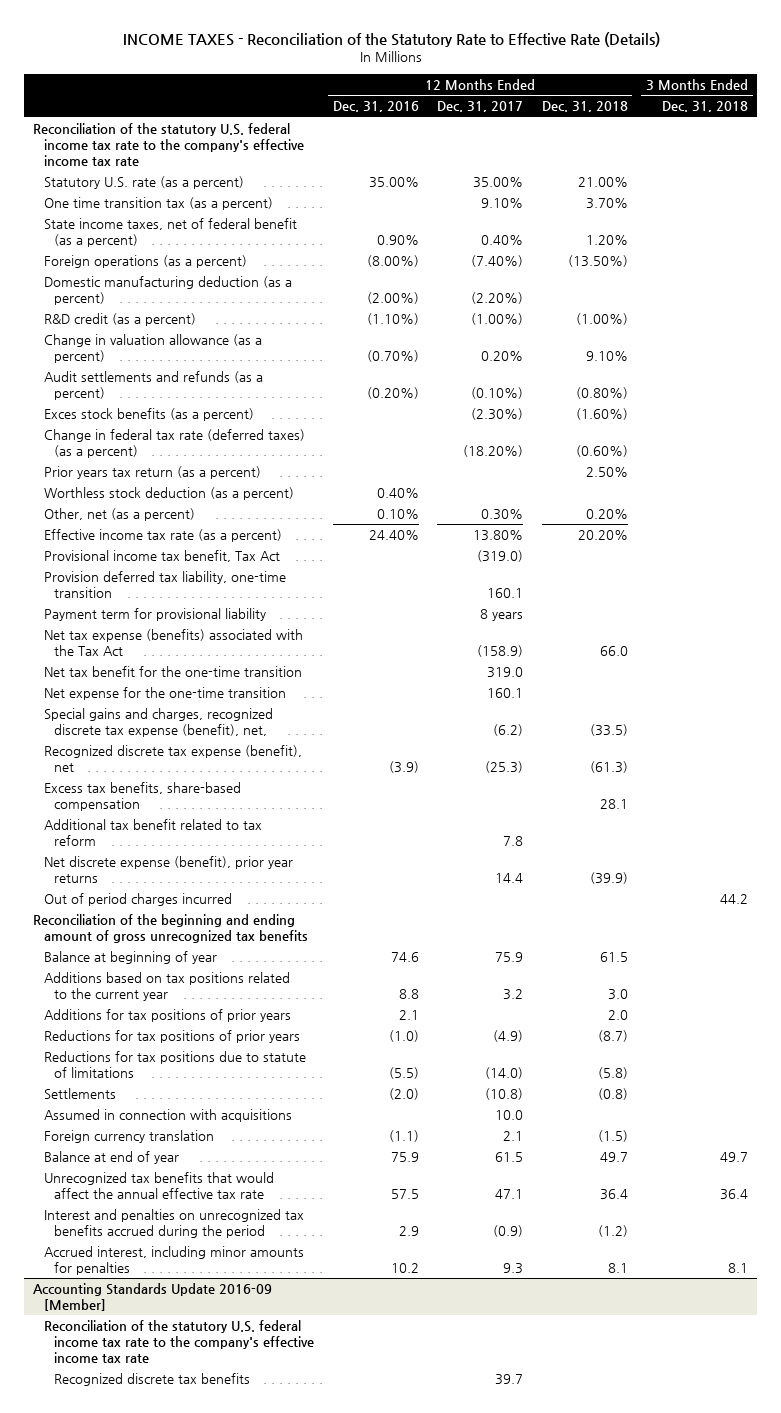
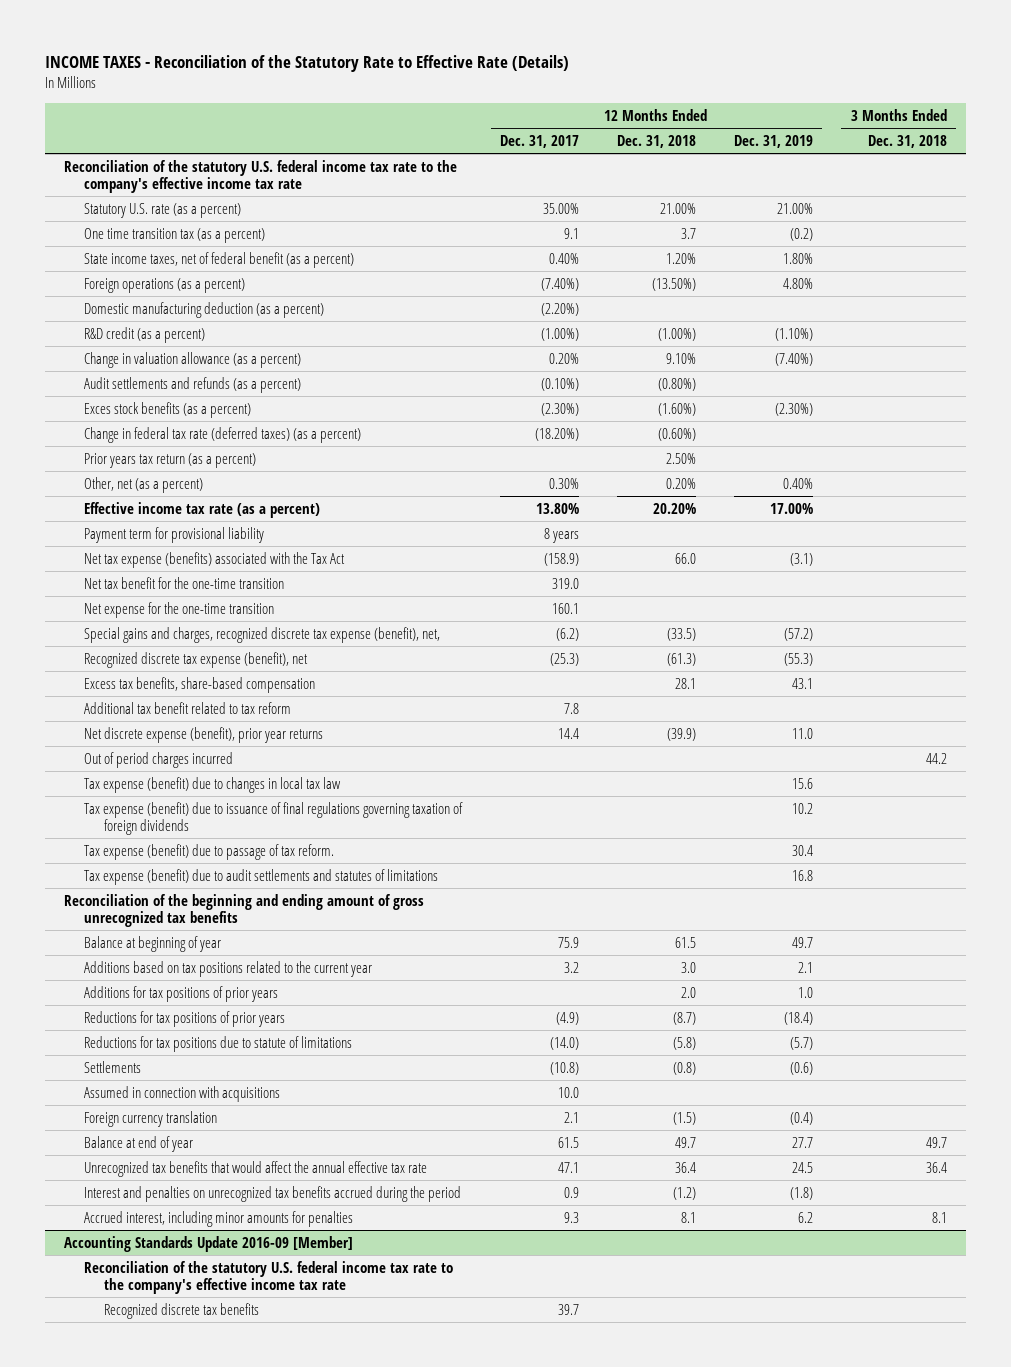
- | 12 Months Ended Dec. 31, 2016 | 12 Months Ended Dec. 31, 2017 | 12 Months Ended Dec. 31, 2018 | 3 Months Ended Dec. 31, 2018
+ | 12 Months Ended Dec. 31, 2017 | 12 Months Ended Dec. 31, 2018 | 12 Months Ended Dec. 31, 2019 | 3 Months Ended Dec. 31, 2018
- One time transition tax (as a percent) | | 9.10% | 3.70% |
+ One time transition tax (as a percent) | 9.1 | 3.7 | (0.2) |
- Worthless stock deduction (as a percent) | 0.40% | | |
- Provisional income tax benefit, Tax Act | | (319.0) | |
- Provision deferred tax liability, one-time transition | | 160.1 | |
+ Tax expense (benefit) due to changes in local tax law | | | 15.6 |
+ Tax expense (benefit) due to issuance of final regulations governing taxation of foreign dividends | | | 10.2 |
+ Tax expense (benefit) due to passage of tax reform. | | | 30.4 |
+ Tax expense (benefit) due to audit settlements and statutes of limitations | | | 16.8 |
- Interest and penalties on unrecognized tax benefits accrued during the period | 2.9 | (0.9) | (1.2) |
+ Interest and penalties on unrecognized tax benefits accrued during the period | 0.9 | (1.2) | (1.8) |

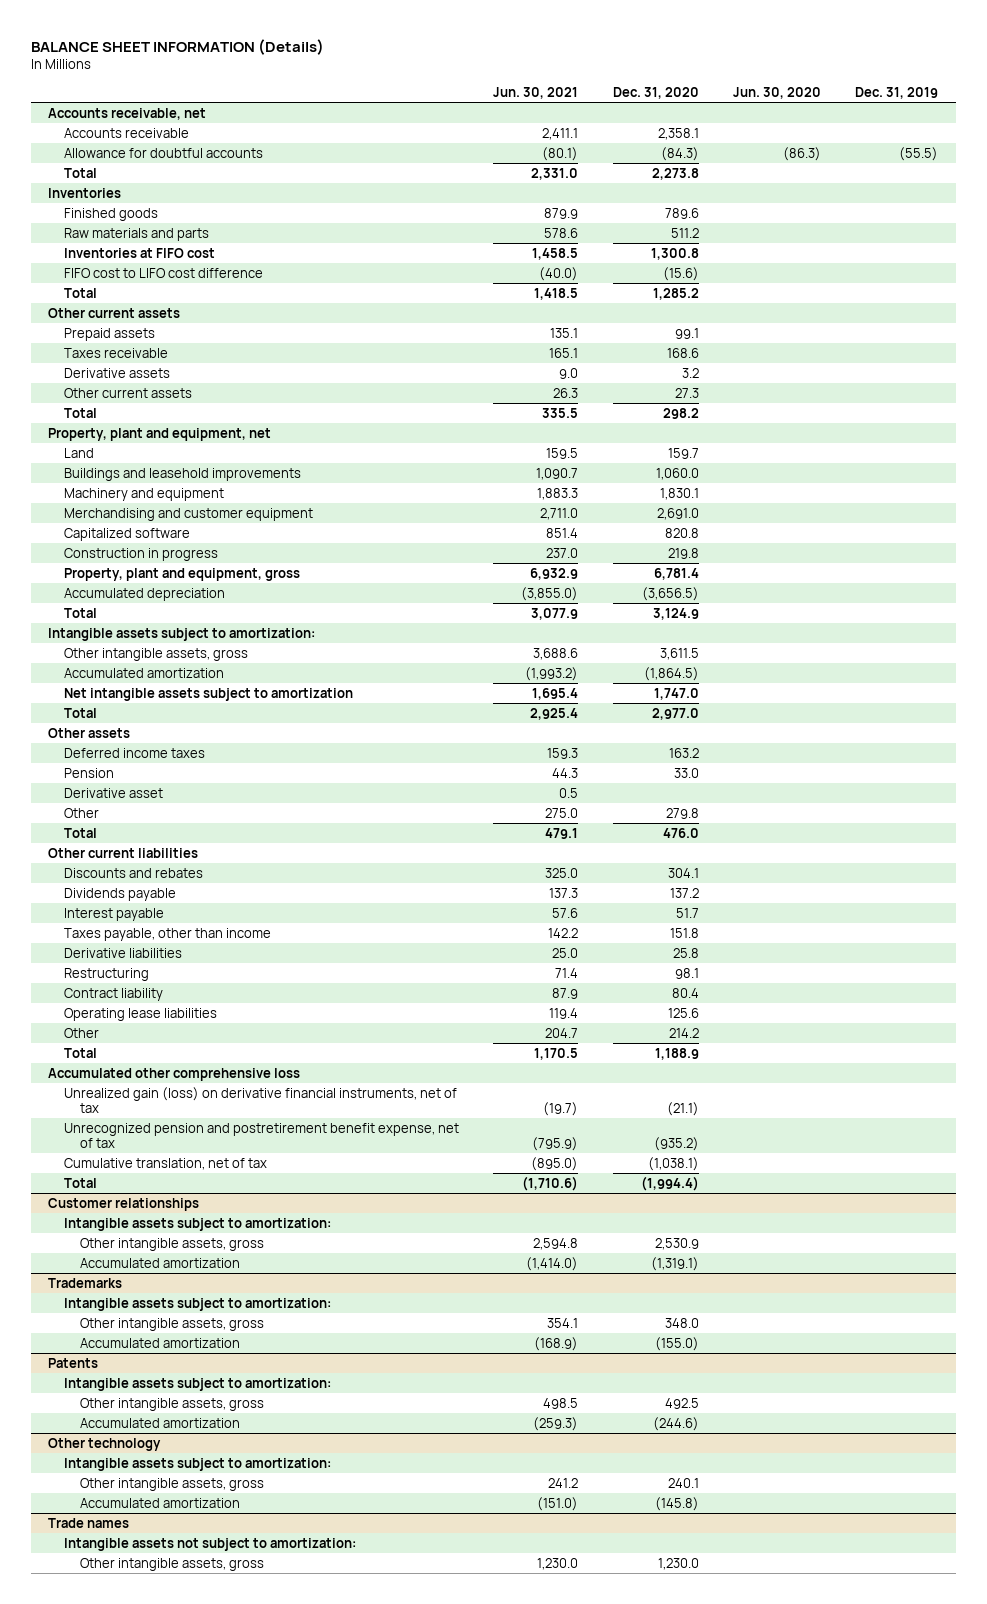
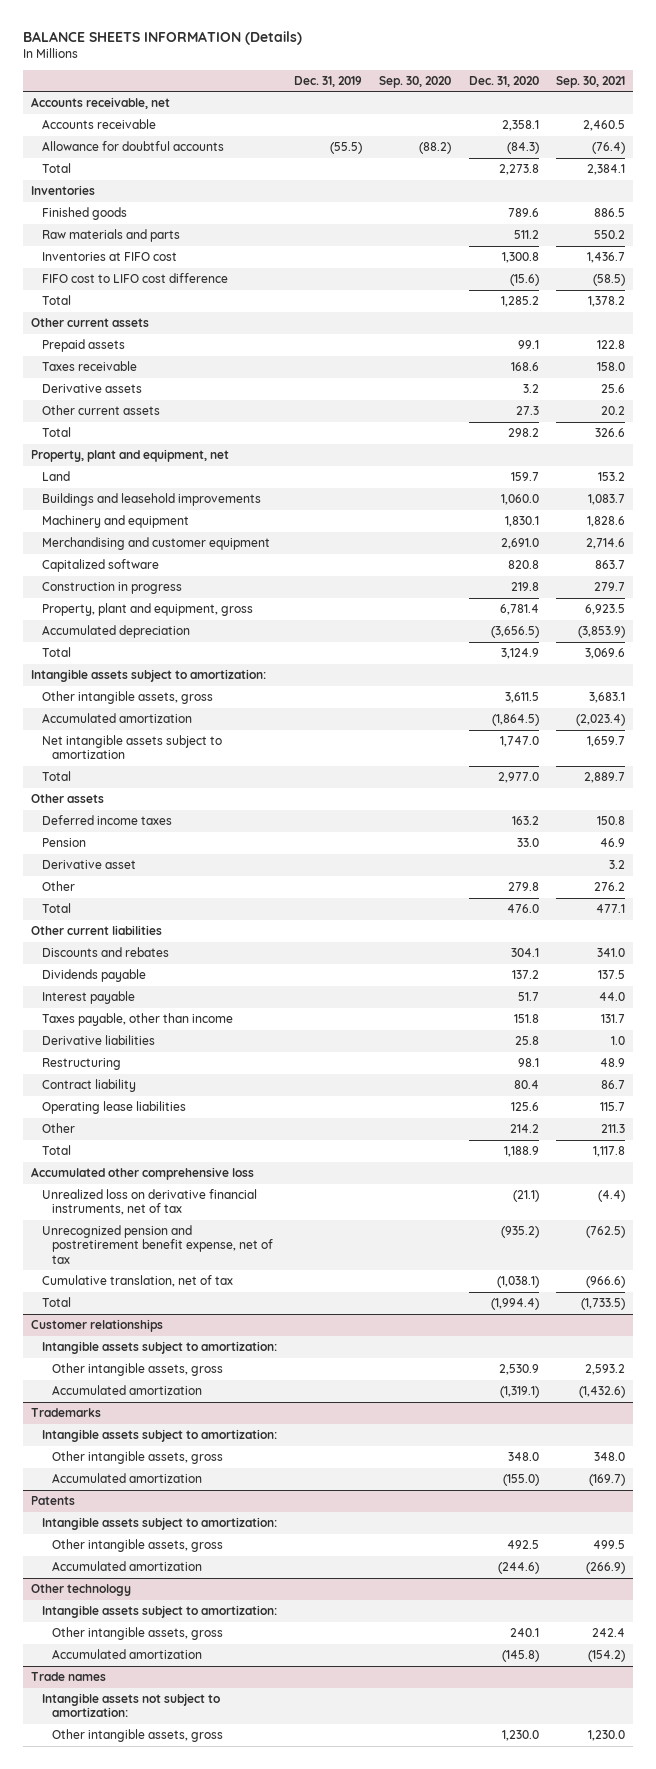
- BALANCE SHEET INFORMATION (Details)
+ BALANCE SHEETS INFORMATION (Details)
- | Jun. 30, 2021 | Dec. 31, 2020 | Jun. 30, 2020 | Dec. 31, 2019
+ | Dec. 31, 2019 | Sep. 30, 2020 | Dec. 31, 2020 | Sep. 30, 2021
- Unrealized gain (loss) on derivative financial instruments, net of tax | (19.7) | (21.1) | |
+ Unrealized loss on derivative financial instruments, net of tax | | | (21.1) | (4.4)

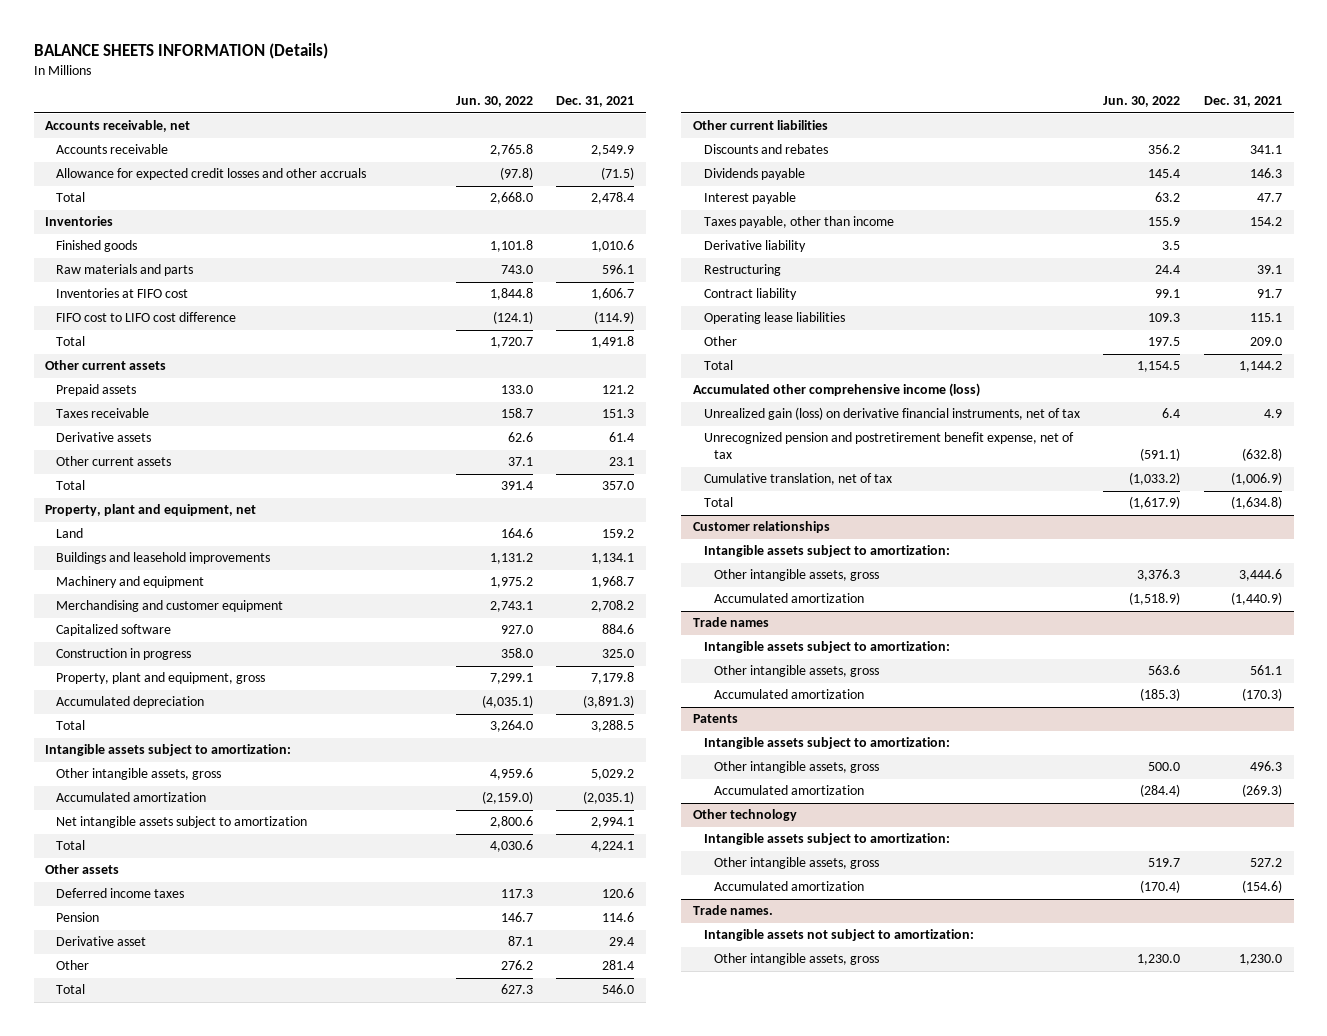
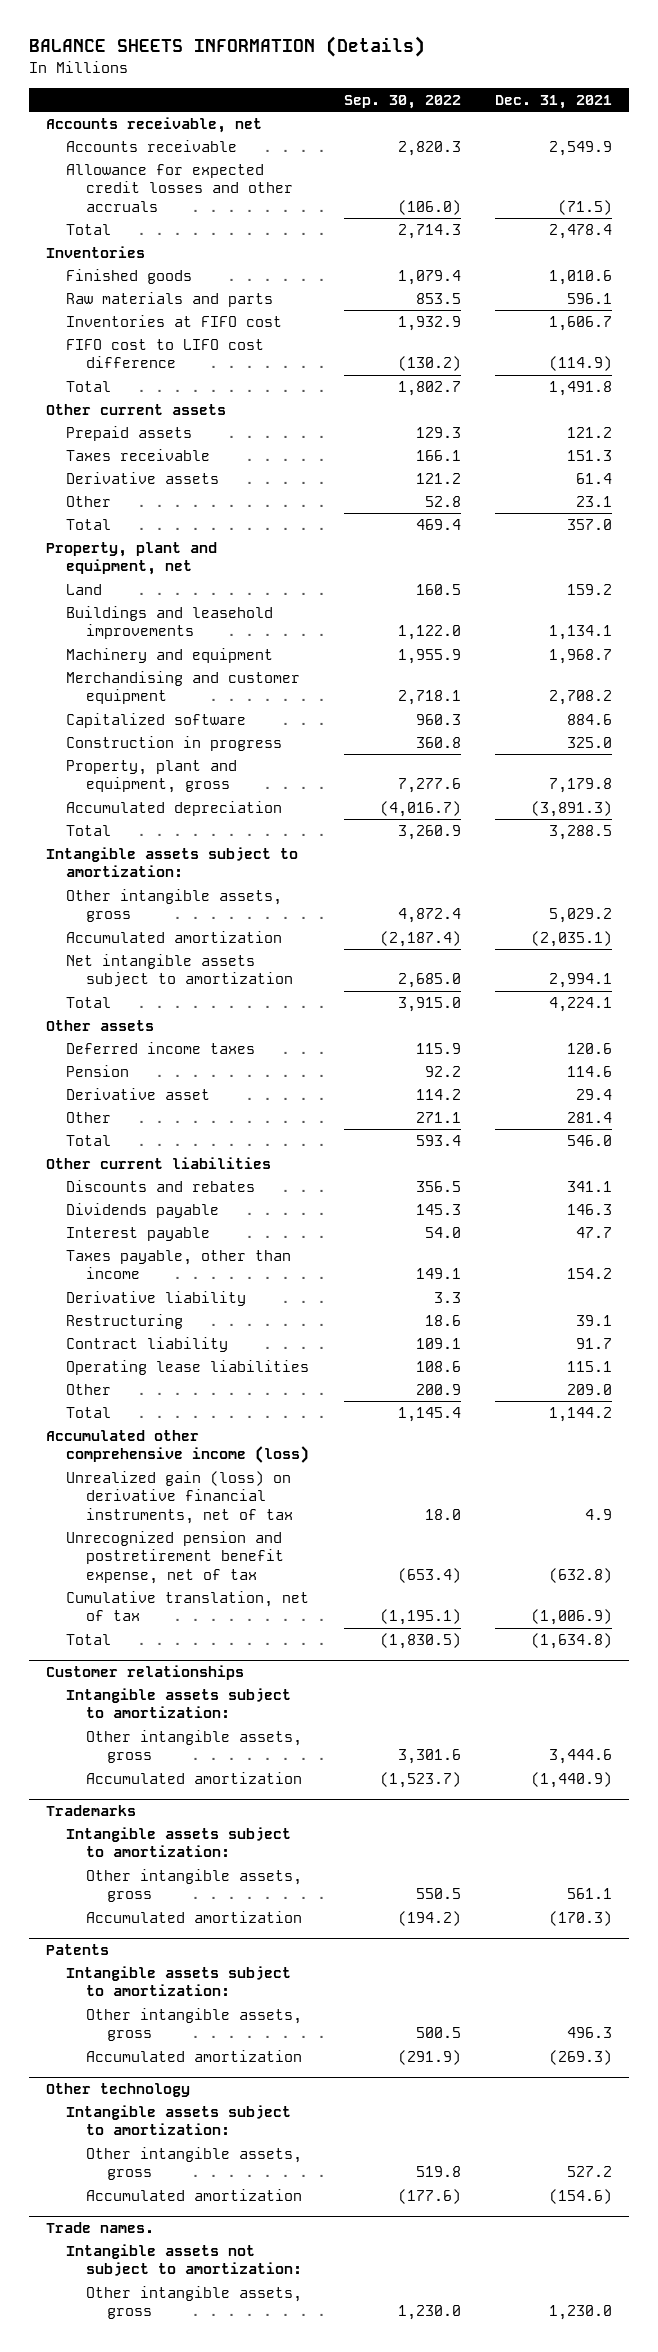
- | Jun. 30, 2022 | Dec. 31, 2021
+ | Sep. 30, 2022 | Dec. 31, 2021
- Other current assets | 37.1 | 23.1
+ Other | 52.8 | 23.1
- Trade names
+ Trademarks

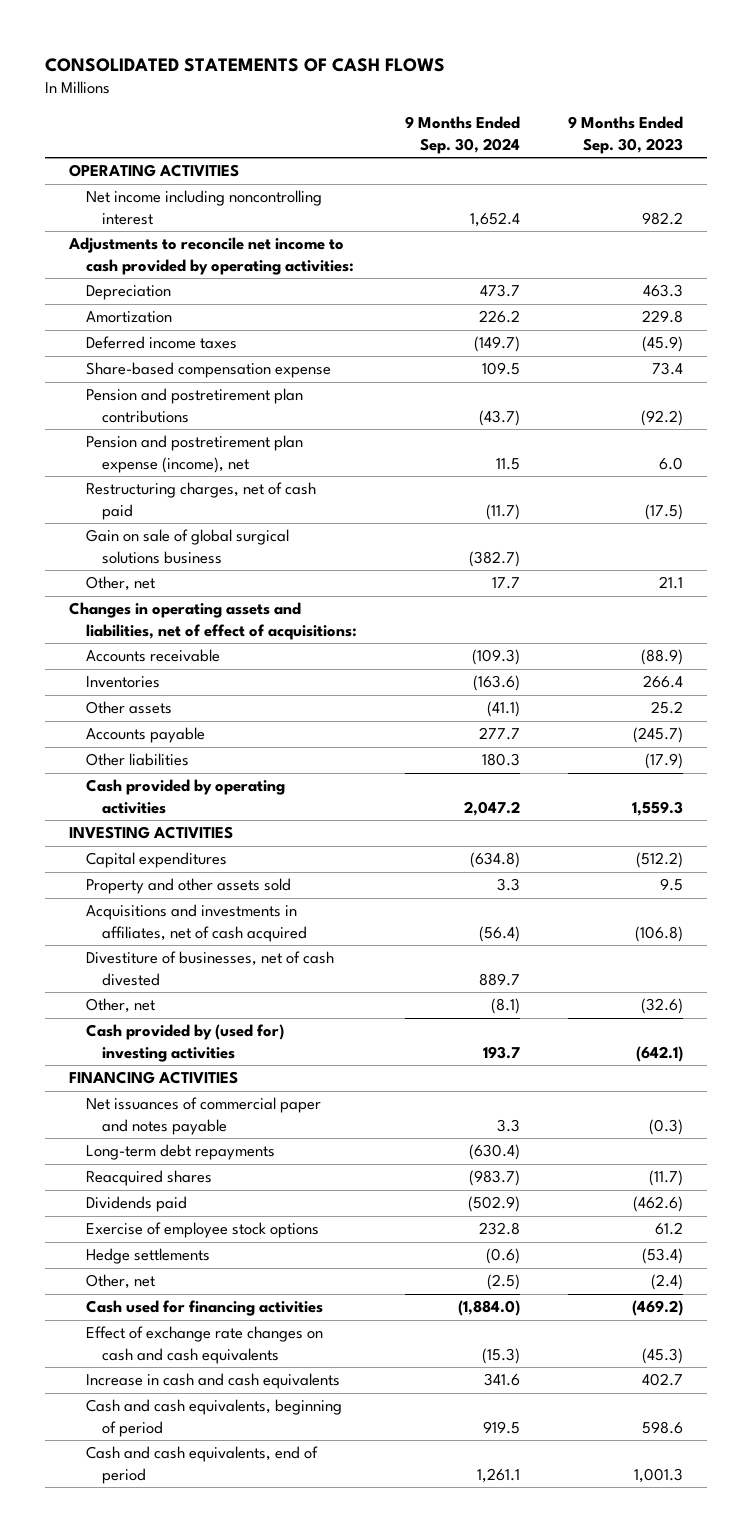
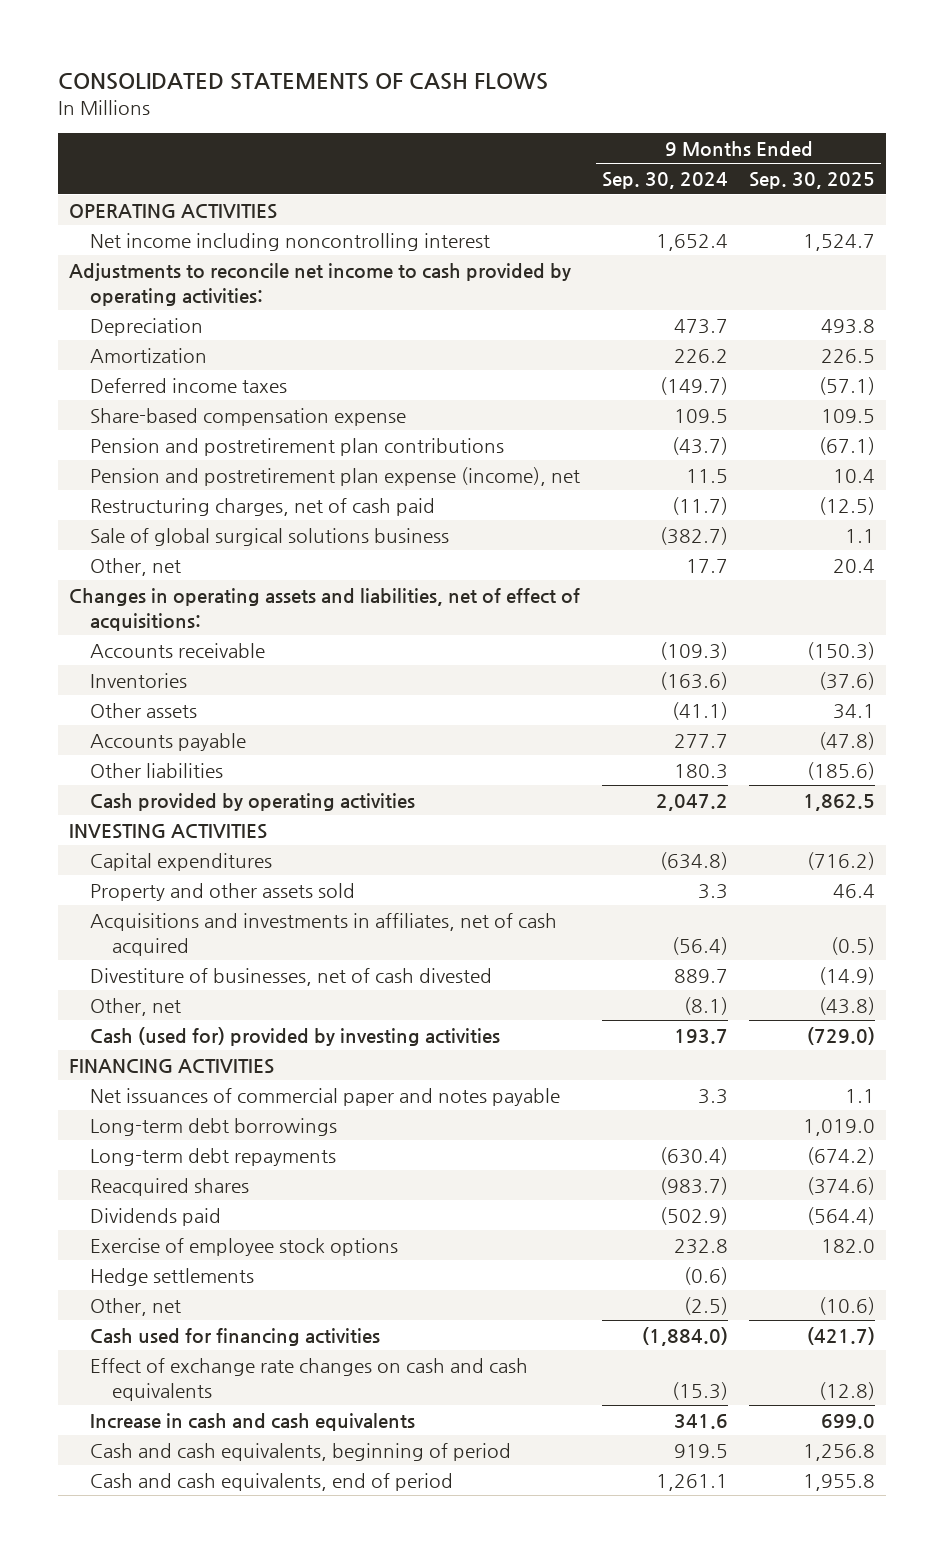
- | 9 Months Ended Sep. 30, 2024 | 9 Months Ended Sep. 30, 2023
+ | 9 Months Ended Sep. 30, 2024 | 9 Months Ended Sep. 30, 2025
- Gain on sale of global surgical solutions business | (382.7) |
+ Sale of global surgical solutions business | (382.7) | 1.1
- Cash provided by (used for) investing activities | 193.7 | (642.1)
+ Cash (used for) provided by investing activities | 193.7 | (729.0)
+ Long-term debt borrowings | | 1,019.0

